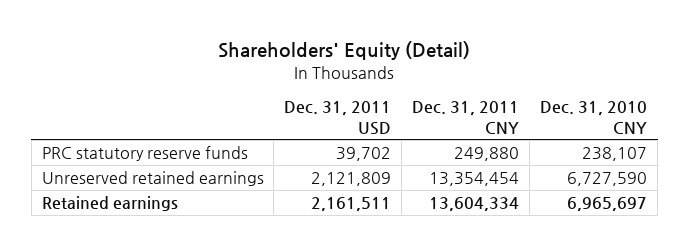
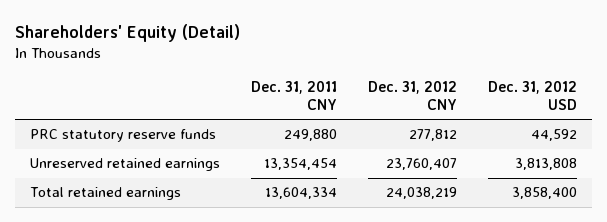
- | Dec. 31, 2011 USD | Dec. 31, 2011 CNY | Dec. 31, 2010 CNY
+ | Dec. 31, 2011 CNY | Dec. 31, 2012 CNY | Dec. 31, 2012 USD
- Retained earnings | 2,161,511 | 13,604,334 | 6,965,697
+ Total retained earnings | 13,604,334 | 24,038,219 | 3,858,400

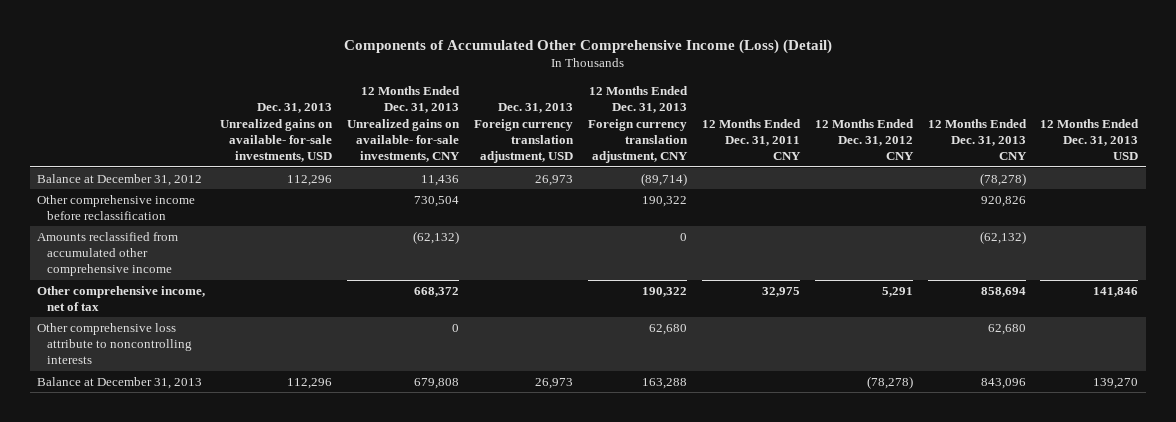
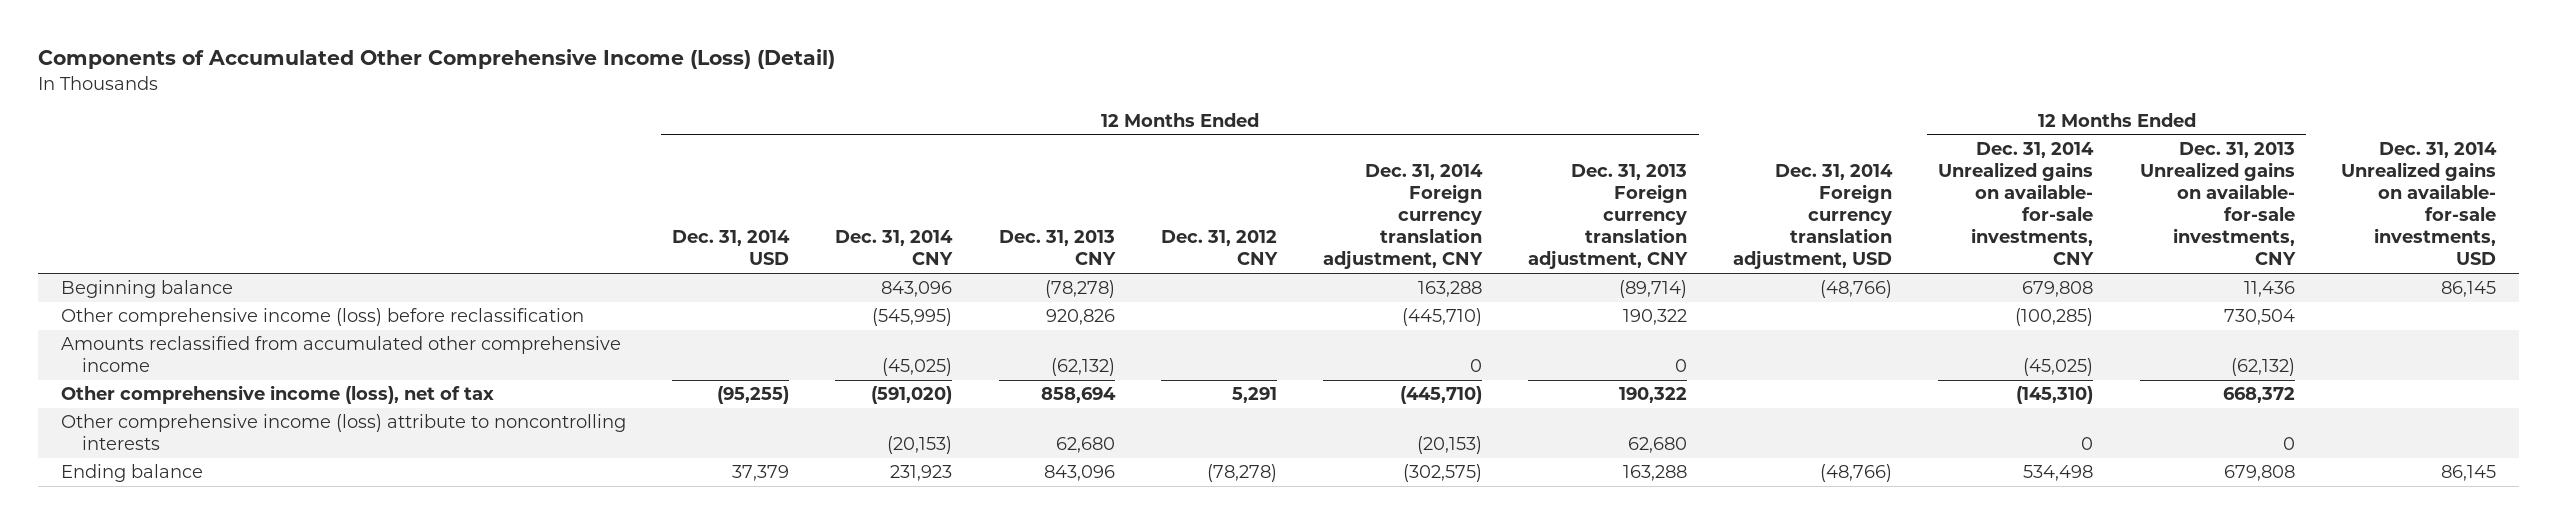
- | Dec. 31, 2013 Unrealized gains on available- for-sale investments, USD | 12 Months Ended Dec. 31, 2013 Unrealized gains on available- for-sale investments, CNY | Dec. 31, 2013 Foreign currency translation adjustment, USD | 12 Months Ended Dec. 31, 2013 Foreign currency translation adjustment, CNY | 12 Months Ended Dec. 31, 2011 CNY | 12 Months Ended Dec. 31, 2012 CNY | 12 Months Ended Dec. 31, 2013 CNY | 12 Months Ended Dec. 31, 2013 USD
+ | 12 Months Ended Dec. 31, 2014 USD | 12 Months Ended Dec. 31, 2014 CNY | 12 Months Ended Dec. 31, 2013 CNY | 12 Months Ended Dec. 31, 2012 CNY | 12 Months Ended Dec. 31, 2014 Foreign currency translation adjustment, CNY | 12 Months Ended Dec. 31, 2013 Foreign currency translation adjustment, CNY | Dec. 31, 2014 Foreign currency translation adjustment, USD | 12 Months Ended Dec. 31, 2014 Unrealized gains on available- for-sale investments, CNY | 12 Months Ended Dec. 31, 2013 Unrealized gains on available- for-sale investments, CNY | Dec. 31, 2014 Unrealized gains on available- for-sale investments, USD
- Balance at December 31, 2012 | 112,296 | 11,436 | 26,973 | (89,714) | | | (78,278) |
- Other comprehensive income before reclassification | | 730,504 | | 190,322 | | | 920,826 |
+ Beginning balance | | 843,096 | (78,278) | | 163,288 | (89,714) | (48,766) | 679,808 | 11,436 | 86,145
+ Other comprehensive income (loss) before reclassification | | (545,995) | 920,826 | | (445,710) | 190,322 | | (100,285) | 730,504 |
- Other comprehensive income, net of tax | | 668,372 | | 190,322 | 32,975 | 5,291 | 858,694 | 141,846
- Other comprehensive loss attribute to noncontrolling interests | | 0 | | 62,680 | | | 62,680 |
- Balance at December 31, 2013 | 112,296 | 679,808 | 26,973 | 163,288 | | (78,278) | 843,096 | 139,270
+ Other comprehensive income (loss), net of tax | (95,255) | (591,020) | 858,694 | 5,291 | (445,710) | 190,322 | | (145,310) | 668,372 |
+ Other comprehensive income (loss) attribute to noncontrolling interests | | (20,153) | 62,680 | | (20,153) | 62,680 | | 0 | 0 |
+ Ending balance | 37,379 | 231,923 | 843,096 | (78,278) | (302,575) | 163,288 | (48,766) | 534,498 | 679,808 | 86,145

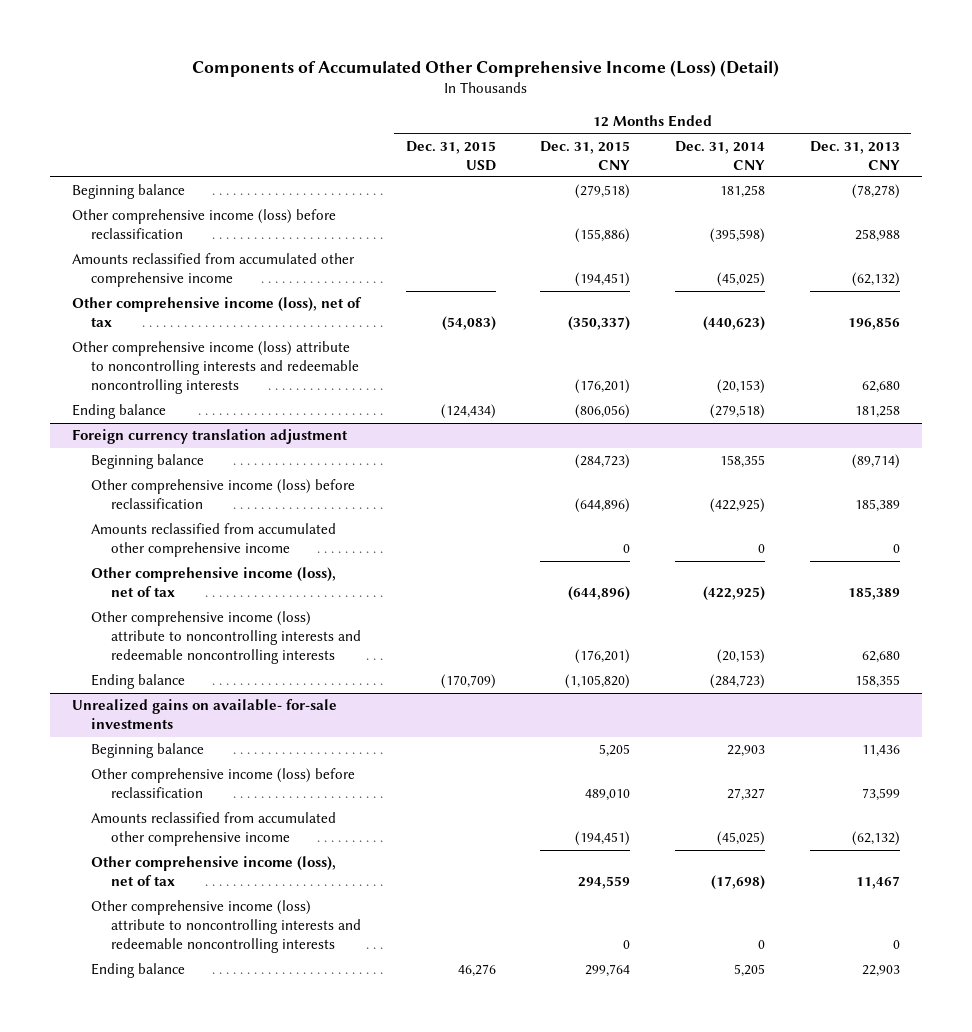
- | 12 Months Ended Dec. 31, 2014 USD | 12 Months Ended Dec. 31, 2014 CNY | 12 Months Ended Dec. 31, 2013 CNY | 12 Months Ended Dec. 31, 2012 CNY | 12 Months Ended Dec. 31, 2014 Foreign currency translation adjustment, CNY | 12 Months Ended Dec. 31, 2013 Foreign currency translation adjustment, CNY | Dec. 31, 2014 Foreign currency translation adjustment, USD | 12 Months Ended Dec. 31, 2014 Unrealized gains on available- for-sale investments, CNY | 12 Months Ended Dec. 31, 2013 Unrealized gains on available- for-sale investments, CNY | Dec. 31, 2014 Unrealized gains on available- for-sale investments, USD
+ | 12 Months Ended Dec. 31, 2015 USD | 12 Months Ended Dec. 31, 2015 CNY | 12 Months Ended Dec. 31, 2014 CNY | 12 Months Ended Dec. 31, 2013 CNY
- Beginning balance | | 843,096 | (78,278) | | 163,288 | (89,714) | (48,766) | 679,808 | 11,436 | 86,145
- Other comprehensive income (loss) before reclassification | | (545,995) | 920,826 | | (445,710) | 190,322 | | (100,285) | 730,504 |
+ Beginning balance | | (279,518) | 181,258 | (78,278)
+ Other comprehensive income (loss) before reclassification | | (155,886) | (395,598) | 258,988
- Other comprehensive income (loss), net of tax | (95,255) | (591,020) | 858,694 | 5,291 | (445,710) | 190,322 | | (145,310) | 668,372 |
- Other comprehensive income (loss) attribute to noncontrolling interests | | (20,153) | 62,680 | | (20,153) | 62,680 | | 0 | 0 |
- Ending balance | 37,379 | 231,923 | 843,096 | (78,278) | (302,575) | 163,288 | (48,766) | 534,498 | 679,808 | 86,145
+ Other comprehensive income (loss), net of tax | (54,083) | (350,337) | (440,623) | 196,856
+ Other comprehensive income (loss) attribute to noncontrolling interests and redeemable noncontrolling interests | | (176,201) | (20,153) | 62,680
+ Ending balance | (124,434) | (806,056) | (279,518) | 181,258
+ Foreign currency translation adjustment
+ Beginning balance | | (284,723) | 158,355 | (89,714)
+ Other comprehensive income (loss) before reclassification | | (644,896) | (422,925) | 185,389
+ Amounts reclassified from accumulated other comprehensive income | | 0 | 0 | 0
+ Other comprehensive income (loss), net of tax | | (644,896) | (422,925) | 185,389
+ Other comprehensive income (loss) attribute to noncontrolling interests and redeemable noncontrolling interests | | (176,201) | (20,153) | 62,680
+ Ending balance | (170,709) | (1,105,820) | (284,723) | 158,355
+ Unrealized gains on available- for-sale investments
+ Beginning balance | | 5,205 | 22,903 | 11,436
+ Other comprehensive income (loss) before reclassification | | 489,010 | 27,327 | 73,599
+ Amounts reclassified from accumulated other comprehensive income | | (194,451) | (45,025) | (62,132)
+ Other comprehensive income (loss), net of tax | | 294,559 | (17,698) | 11,467
+ Other comprehensive income (loss) attribute to noncontrolling interests and redeemable noncontrolling interests | | 0 | 0 | 0
+ Ending balance | 46,276 | 299,764 | 5,205 | 22,903

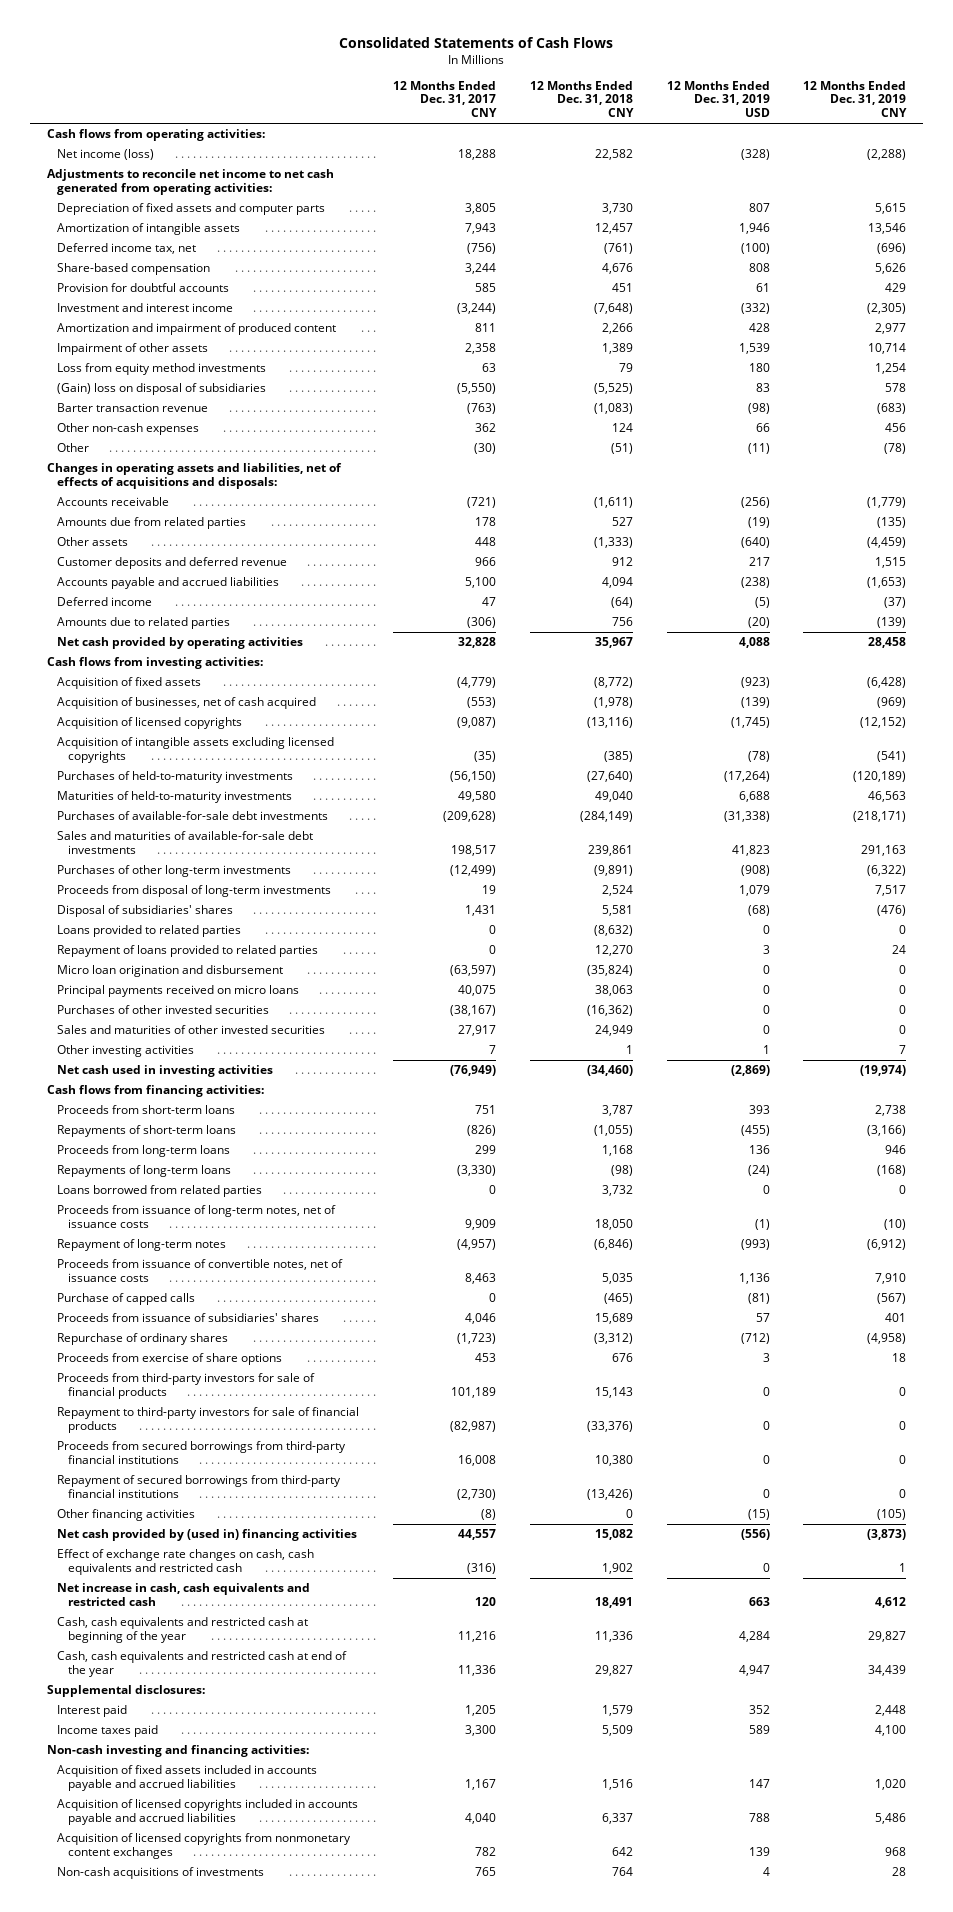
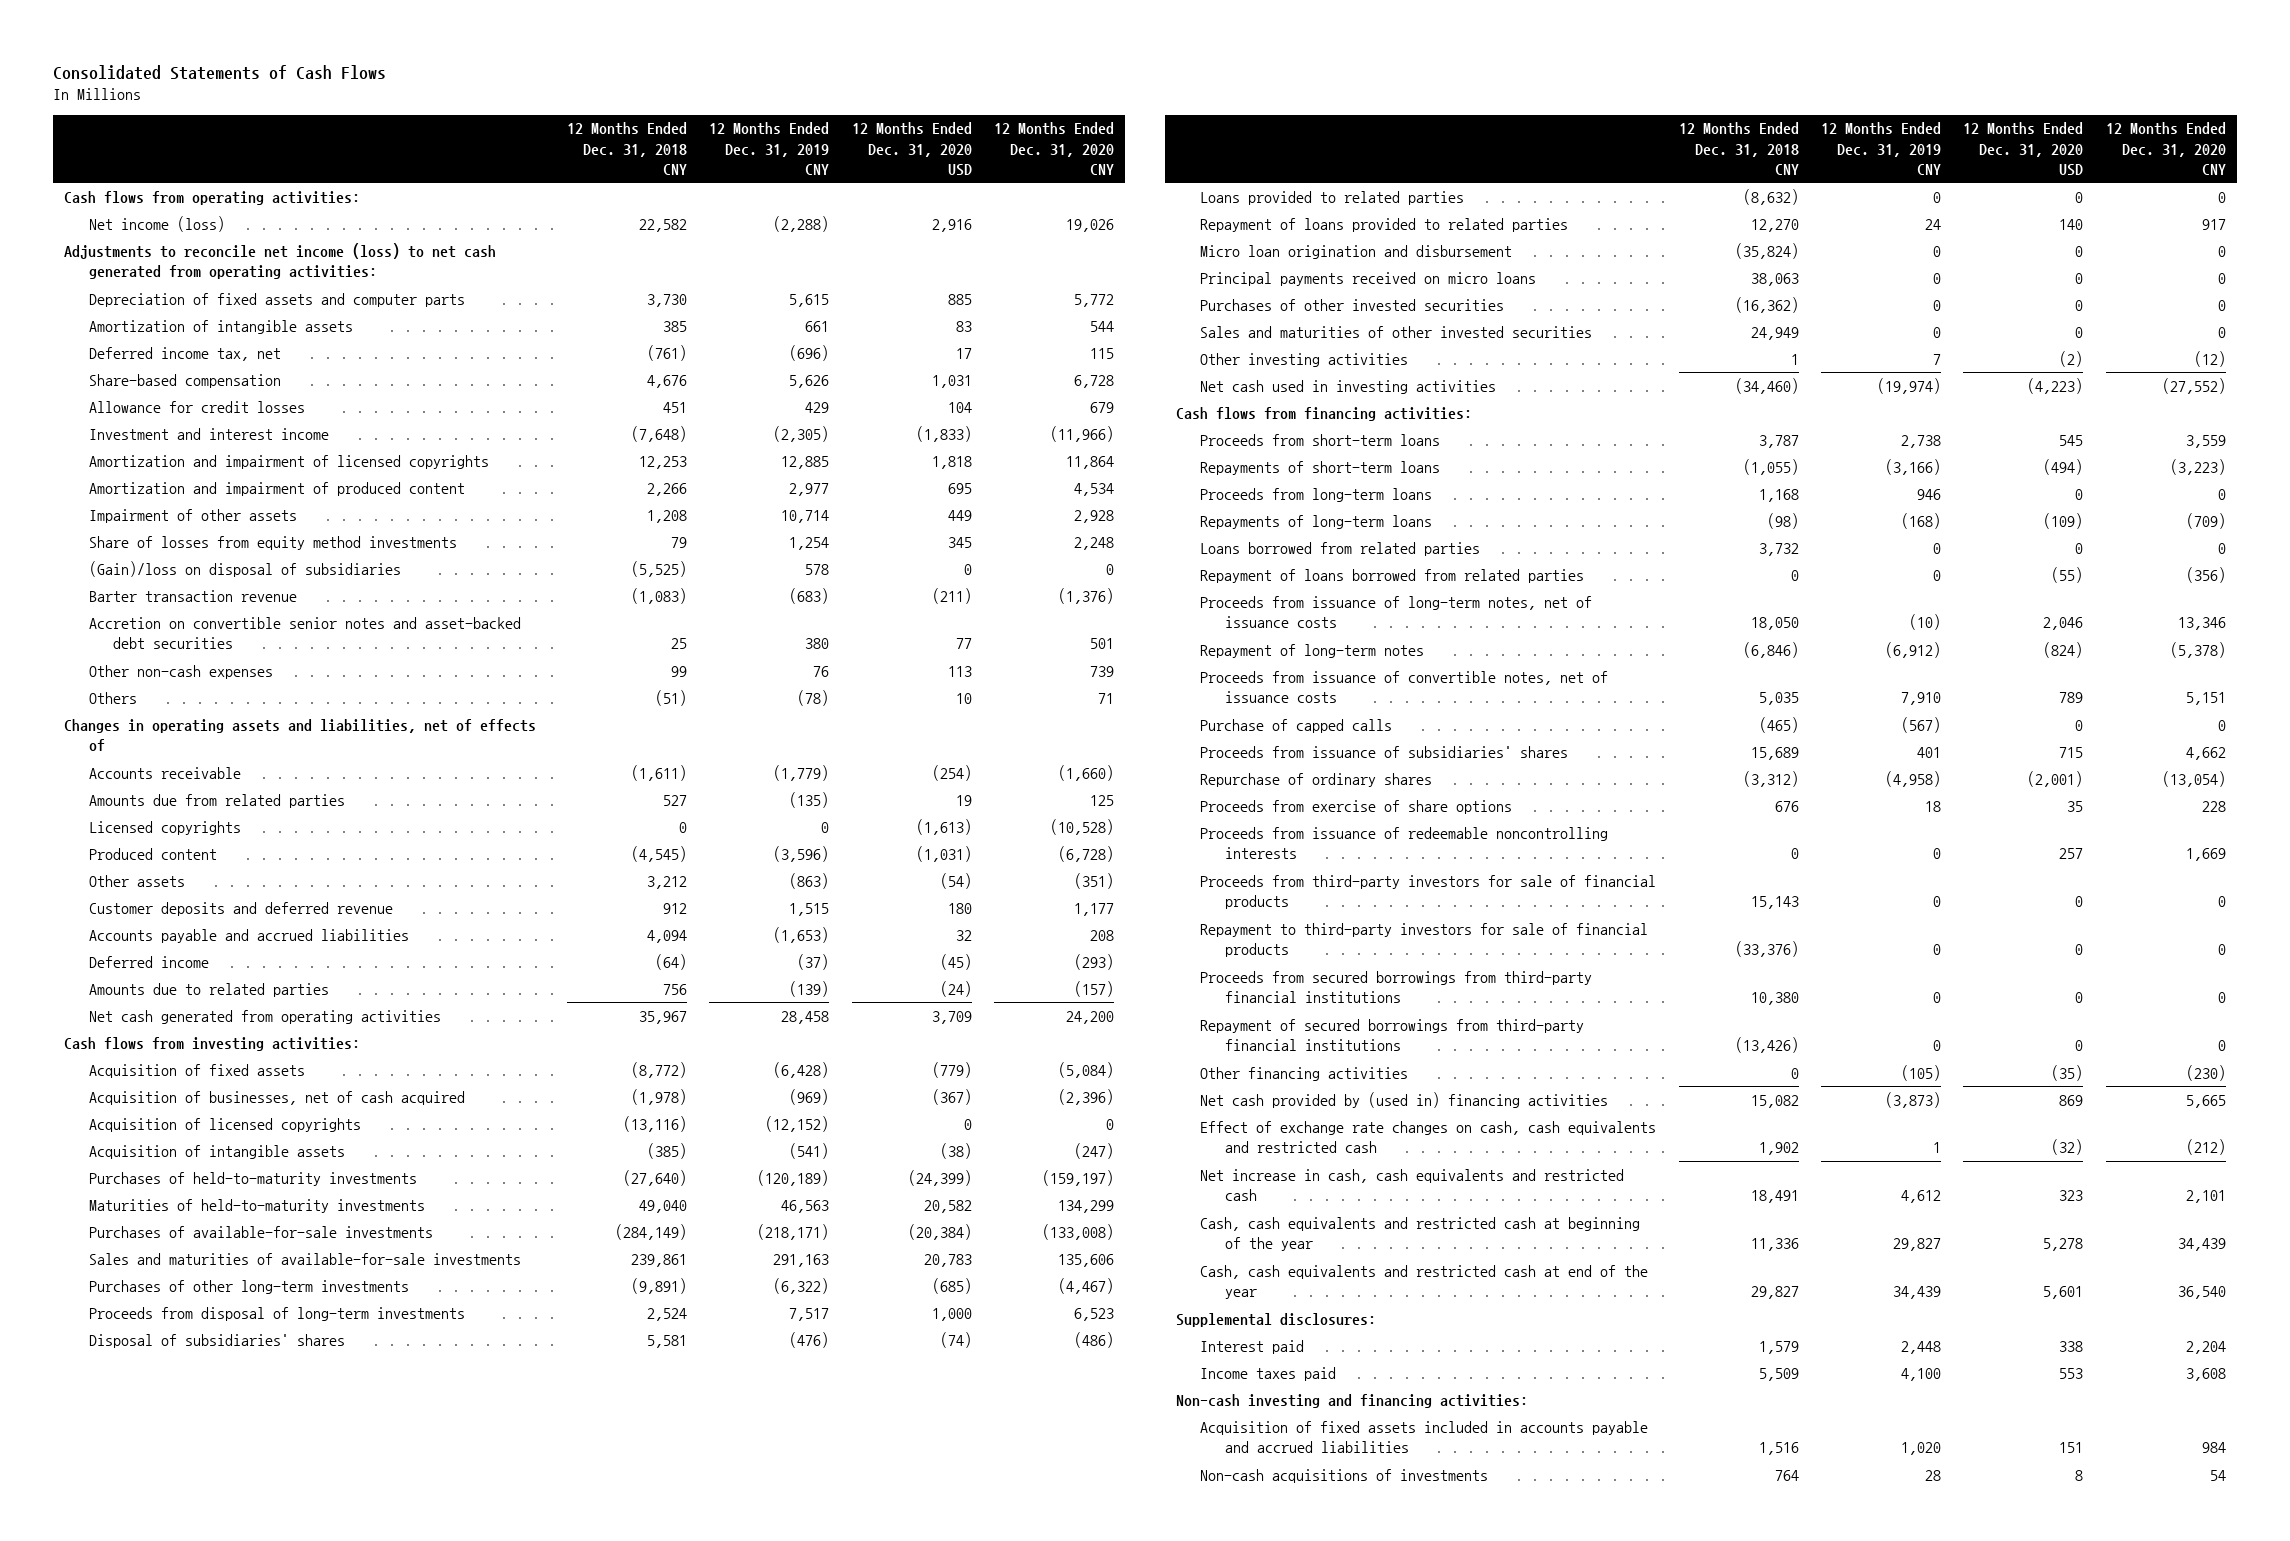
- | 12 Months Ended Dec. 31, 2017 CNY | 12 Months Ended Dec. 31, 2018 CNY | 12 Months Ended Dec. 31, 2019 USD | 12 Months Ended Dec. 31, 2019 CNY
+ | 12 Months Ended Dec. 31, 2018 CNY | 12 Months Ended Dec. 31, 2019 CNY | 12 Months Ended Dec. 31, 2020 USD | 12 Months Ended Dec. 31, 2020 CNY
- Adjustments to reconcile net income to net cash generated from operating activities:
+ Adjustments to reconcile net income (loss) to net cash generated from operating activities:
- Amortization of intangible assets | 7,943 | 12,457 | 1,946 | 13,546
+ Amortization of intangible assets | 385 | 661 | 83 | 544
- Provision for doubtful accounts | 585 | 451 | 61 | 429
+ Allowance for credit losses | 451 | 429 | 104 | 679
+ Amortization and impairment of licensed copyrights | 12,253 | 12,885 | 1,818 | 11,864
- Impairment of other assets | 2,358 | 1,389 | 1,539 | 10,714
- Loss from equity method investments | 63 | 79 | 180 | 1,254
- (Gain) loss on disposal of subsidiaries | (5,550) | (5,525) | 83 | 578
+ Impairment of other assets | 1,208 | 10,714 | 449 | 2,928
+ Share of losses from equity method investments | 79 | 1,254 | 345 | 2,248
+ (Gain)/loss on disposal of subsidiaries | (5,525) | 578 | 0 | 0
- Other non-cash expenses | 362 | 124 | 66 | 456
- Other | (30) | (51) | (11) | (78)
- Changes in operating assets and liabilities, net of effects of acquisitions and disposals:
+ Accretion on convertible senior notes and asset-backed debt securities | 25 | 380 | 77 | 501
+ Other non-cash expenses | 99 | 76 | 113 | 739
+ Others | (51) | (78) | 10 | 71
+ Changes in operating assets and liabilities, net of effects of
- Other assets | 448 | (1,333) | (640) | (4,459)
+ Licensed copyrights | 0 | 0 | (1,613) | (10,528)
+ Produced content | (4,545) | (3,596) | (1,031) | (6,728)
+ Other assets | 3,212 | (863) | (54) | (351)
- Net cash provided by operating activities | 32,828 | 35,967 | 4,088 | 28,458
+ Net cash generated from operating activities | 35,967 | 28,458 | 3,709 | 24,200
- Acquisition of intangible assets excluding licensed copyrights | (35) | (385) | (78) | (541)
+ Acquisition of intangible assets | (385) | (541) | (38) | (247)
- Purchases of available-for-sale debt investments | (209,628) | (284,149) | (31,338) | (218,171)
- Sales and maturities of available-for-sale debt investments | 198,517 | 239,861 | 41,823 | 291,163
+ Purchases of available-for-sale investments | (284,149) | (218,171) | (20,384) | (133,008)
+ Sales and maturities of available-for-sale investments | 239,861 | 291,163 | 20,783 | 135,606
+ Repayment of loans borrowed from related parties | 0 | 0 | (55) | (356)
+ Proceeds from issuance of redeemable noncontrolling interests | 0 | 0 | 257 | 1,669
- Acquisition of licensed copyrights included in accounts payable and accrued liabilities | 4,040 | 6,337 | 788 | 5,486
- Acquisition of licensed copyrights from nonmonetary content exchanges | 782 | 642 | 139 | 968

